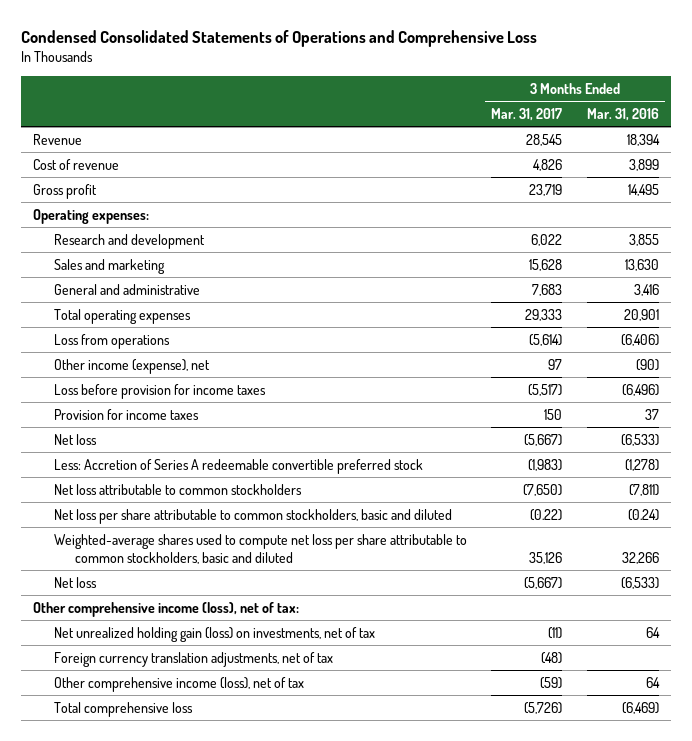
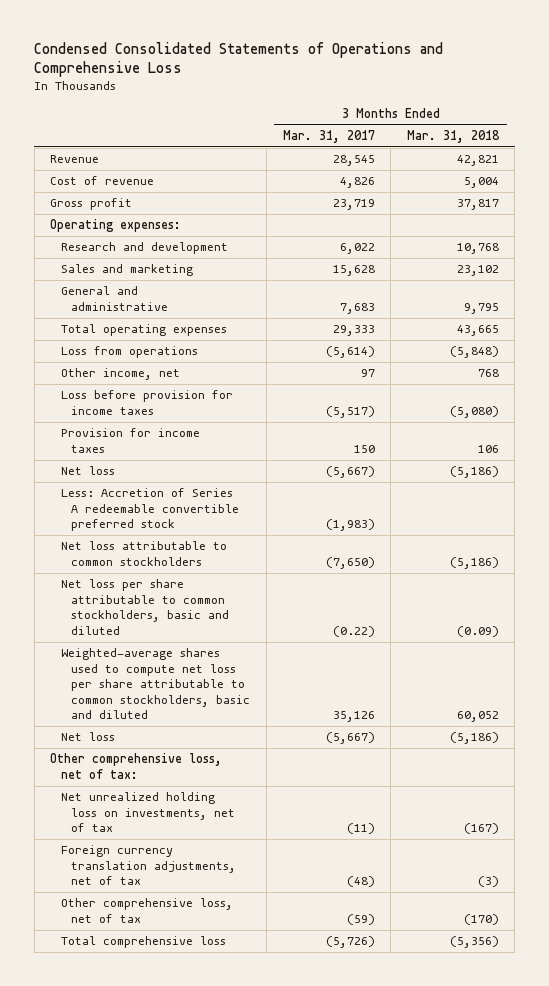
- | 3 Months Ended Mar. 31, 2017 | 3 Months Ended Mar. 31, 2016
+ | 3 Months Ended Mar. 31, 2017 | 3 Months Ended Mar. 31, 2018
- Other income (expense), net | 97 | (90)
+ Other income, net | 97 | 768
- Other comprehensive income (loss), net of tax:
- Net unrealized holding gain (loss) on investments, net of tax | (11) | 64
+ Other comprehensive loss, net of tax:
+ Net unrealized holding loss on investments, net of tax | (11) | (167)
- Other comprehensive income (loss), net of tax | (59) | 64
+ Other comprehensive loss, net of tax | (59) | (170)

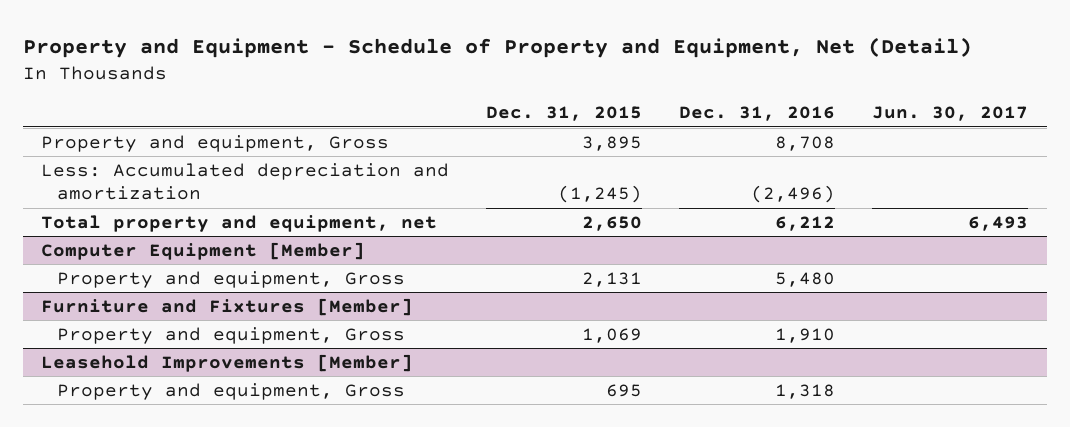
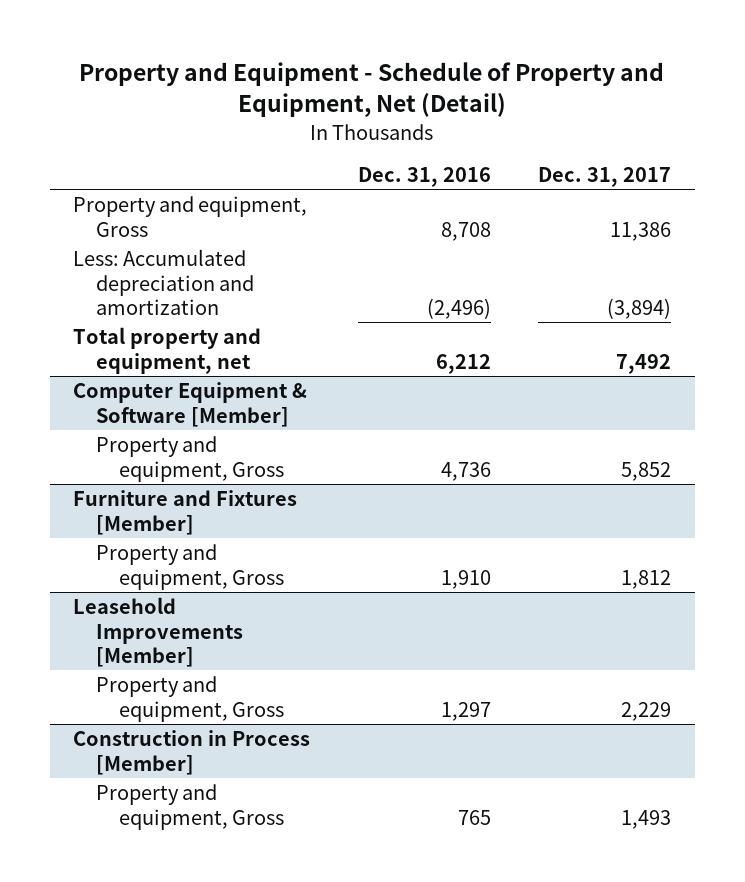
- | Dec. 31, 2015 | Dec. 31, 2016 | Jun. 30, 2017
+ | Dec. 31, 2016 | Dec. 31, 2017
- Computer Equipment [Member]
- Property and equipment, Gross | 2,131 | 5,480 |
+ Computer Equipment & Software [Member]
+ Property and equipment, Gross | 4,736 | 5,852
@ Leasehold Improvements [Member]
- Property and equipment, Gross | 695 | 1,318 |
+ Property and equipment, Gross | 1,297 | 2,229
+ Construction in Process [Member]
+ Property and equipment, Gross | 765 | 1,493

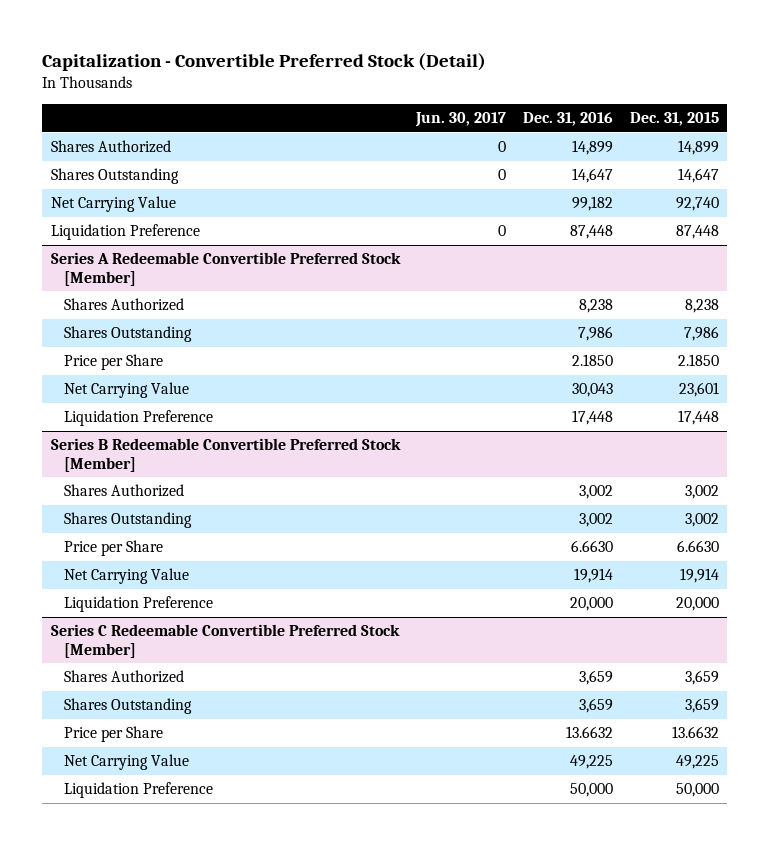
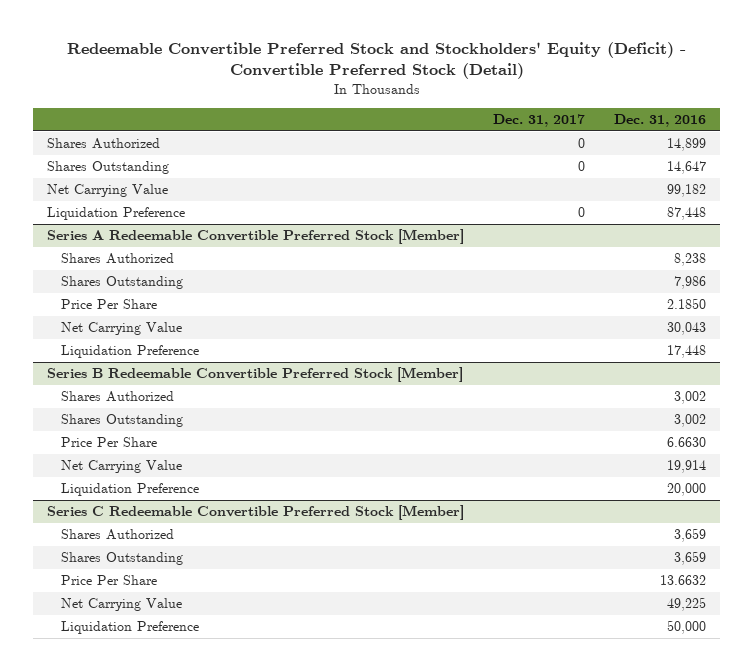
- Capitalization - Convertible Preferred Stock (Detail)
+ Redeemable Convertible Preferred Stock and Stockholders' Equity (Deficit) - Convertible Preferred Stock (Detail)
- | Jun. 30, 2017 | Dec. 31, 2016 | Dec. 31, 2015
+ | Dec. 31, 2017 | Dec. 31, 2016
@ Series A Redeemable Convertible Preferred Stock [Member]
- Price per Share | | 2.1850 | 2.1850
+ Price Per Share | | 2.1850
@ Series B Redeemable Convertible Preferred Stock [Member]
- Price per Share | | 6.6630 | 6.6630
+ Price Per Share | | 6.6630
@ Series C Redeemable Convertible Preferred Stock [Member]
- Price per Share | | 13.6632 | 13.6632
+ Price Per Share | | 13.6632

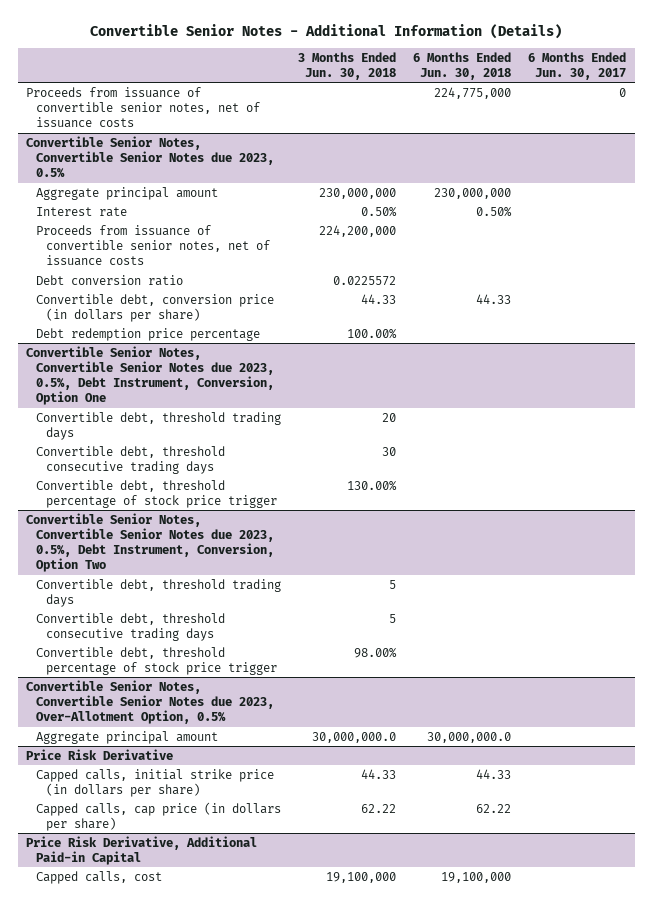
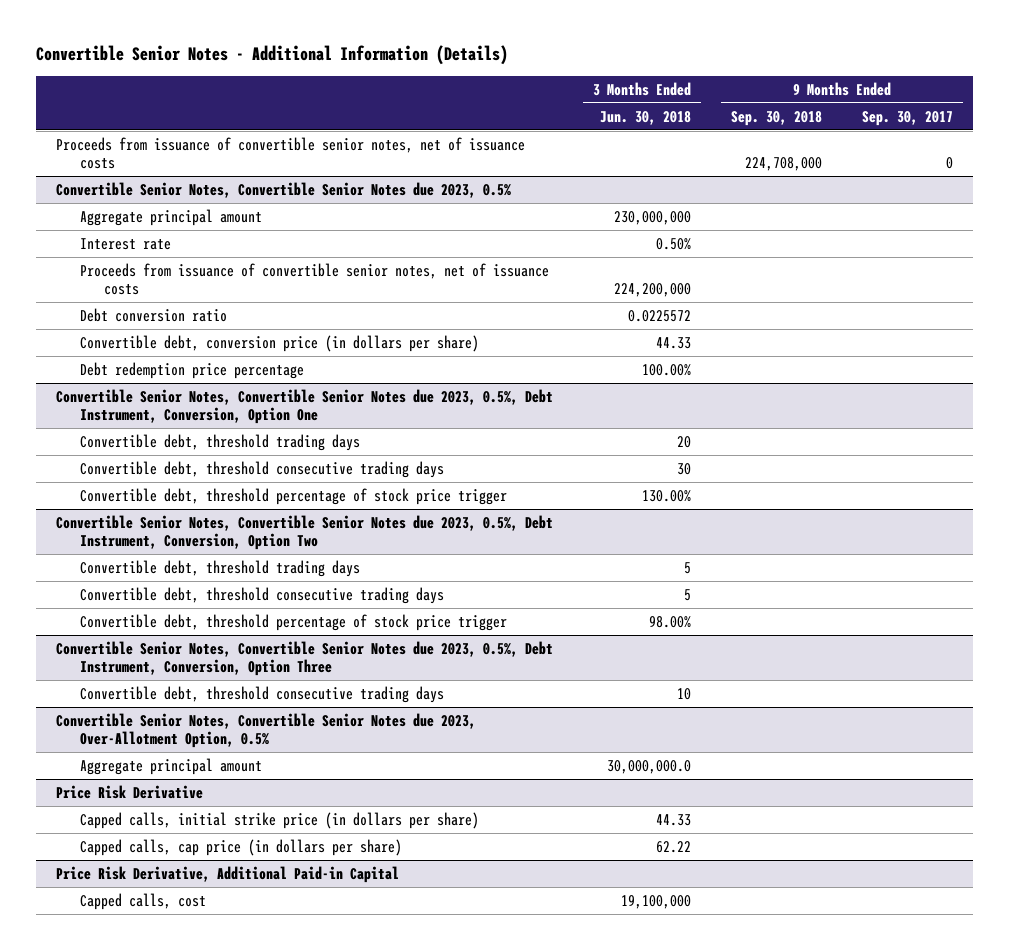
- | 3 Months Ended Jun. 30, 2018 | 6 Months Ended Jun. 30, 2018 | 6 Months Ended Jun. 30, 2017
+ | 3 Months Ended Jun. 30, 2018 | 9 Months Ended Sep. 30, 2018 | 9 Months Ended Sep. 30, 2017
+ Convertible Senior Notes, Convertible Senior Notes due 2023, 0.5%, Debt Instrument, Conversion, Option Three
+ Convertible debt, threshold consecutive trading days | 10 | |

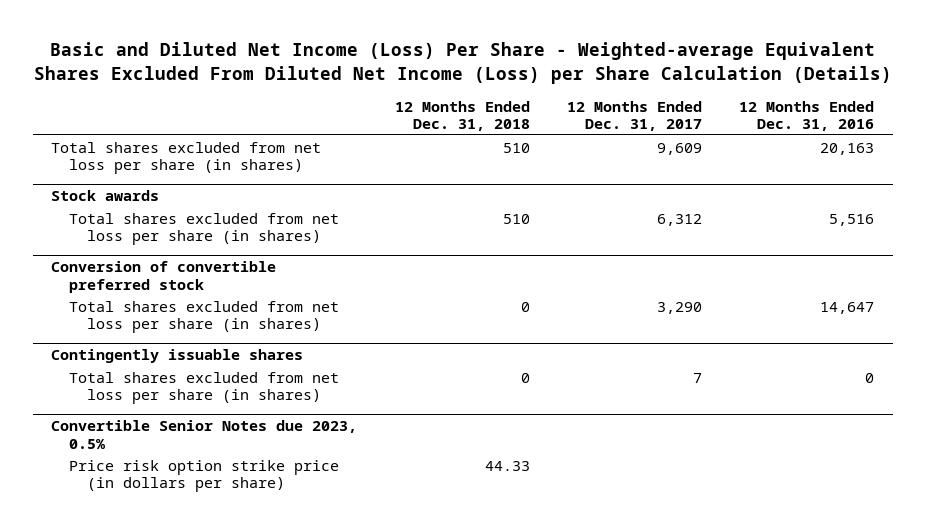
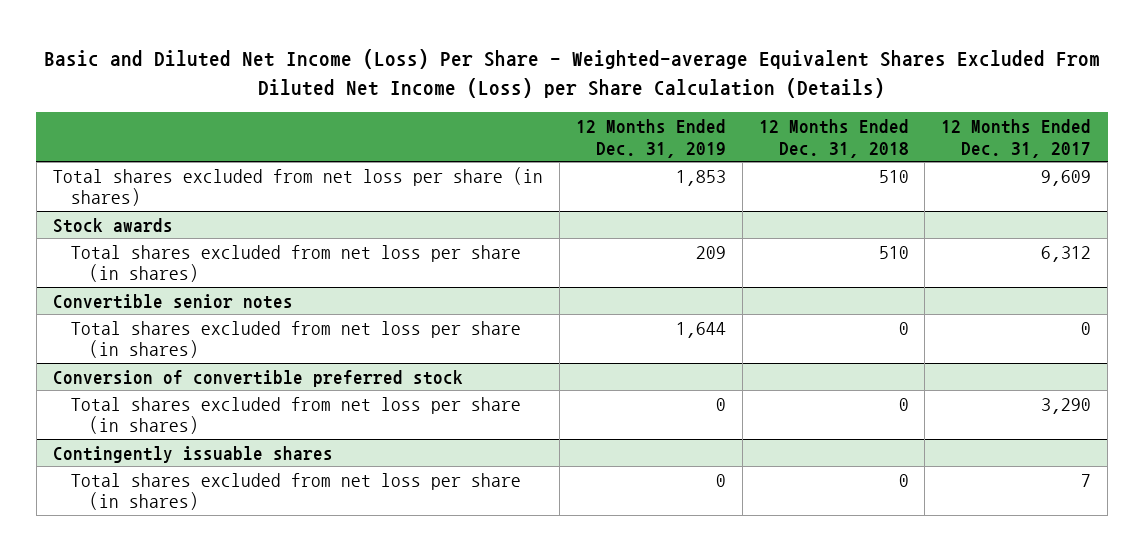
- | 12 Months Ended Dec. 31, 2018 | 12 Months Ended Dec. 31, 2017 | 12 Months Ended Dec. 31, 2016
+ | 12 Months Ended Dec. 31, 2019 | 12 Months Ended Dec. 31, 2018 | 12 Months Ended Dec. 31, 2017
+ Convertible senior notes
+ Total shares excluded from net loss per share (in shares) | 1,644 | 0 | 0
- Convertible Senior Notes due 2023, 0.5%
- Price risk option strike price (in dollars per share) | 44.33 | |

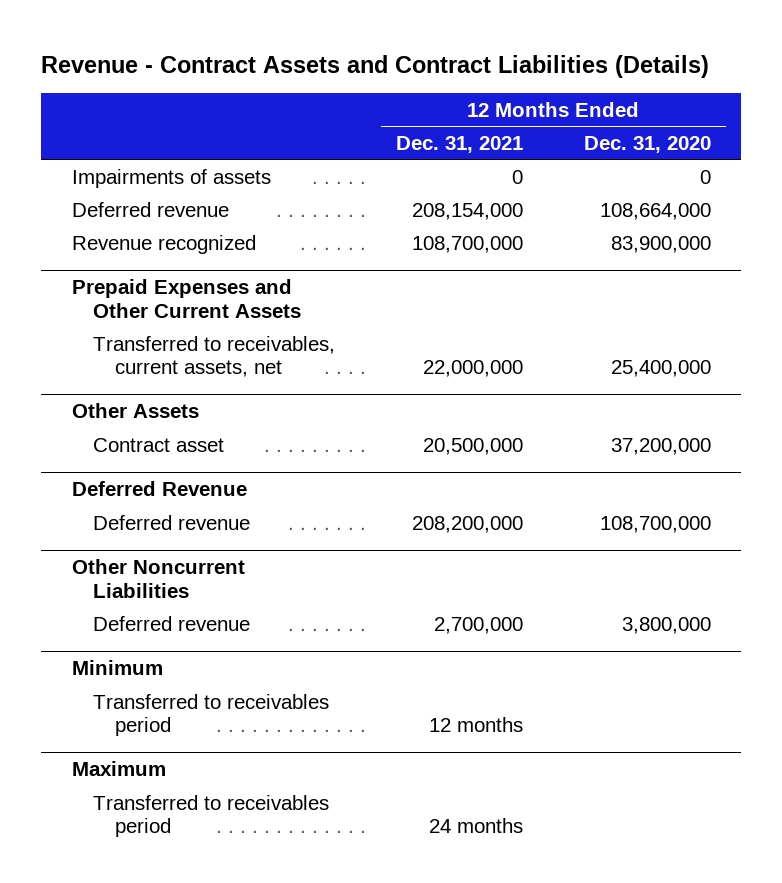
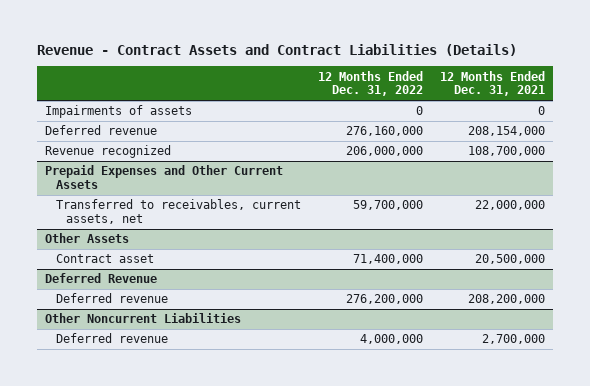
- | 12 Months Ended Dec. 31, 2021 | 12 Months Ended Dec. 31, 2020
+ | 12 Months Ended Dec. 31, 2022 | 12 Months Ended Dec. 31, 2021
- Minimum
- Transferred to receivables period | 12 months |
- Maximum
- Transferred to receivables period | 24 months |

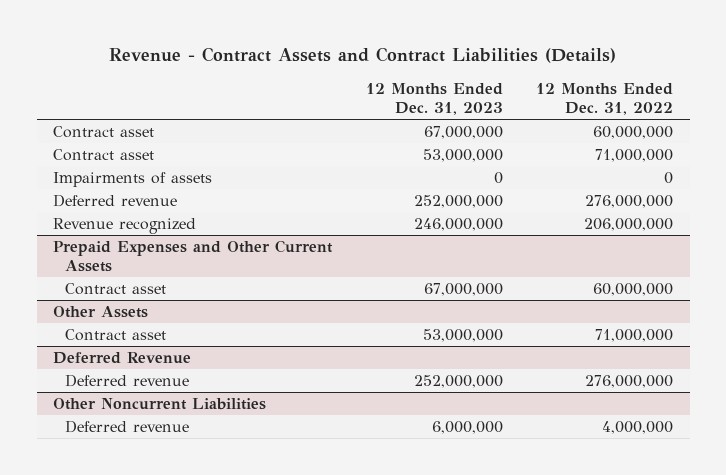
- | 12 Months Ended Dec. 31, 2022 | 12 Months Ended Dec. 31, 2021
+ | 12 Months Ended Dec. 31, 2023 | 12 Months Ended Dec. 31, 2022
+ Contract asset | 67,000,000 | 60,000,000
+ Contract asset | 53,000,000 | 71,000,000
- Deferred revenue | 276,160,000 | 208,154,000
+ Deferred revenue | 252,000,000 | 276,000,000
@ Prepaid Expenses and Other Current Assets
- Transferred to receivables, current assets, net | 59,700,000 | 22,000,000
+ Contract asset | 67,000,000 | 60,000,000
@ Other Assets
- Contract asset | 71,400,000 | 20,500,000
+ Contract asset | 53,000,000 | 71,000,000
@ Deferred Revenue
- Deferred revenue | 276,200,000 | 208,200,000
+ Deferred revenue | 252,000,000 | 276,000,000

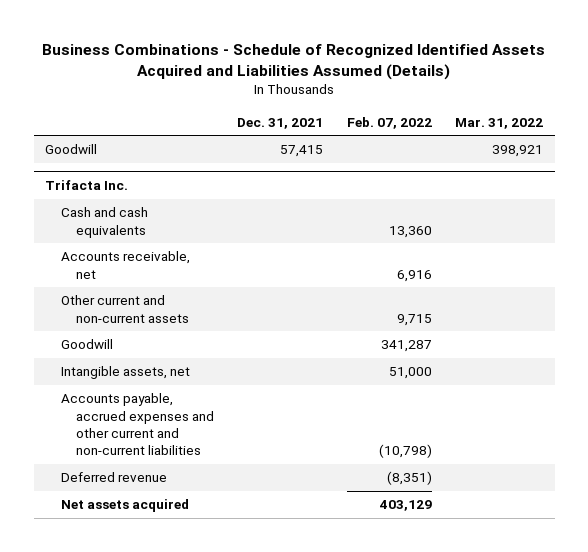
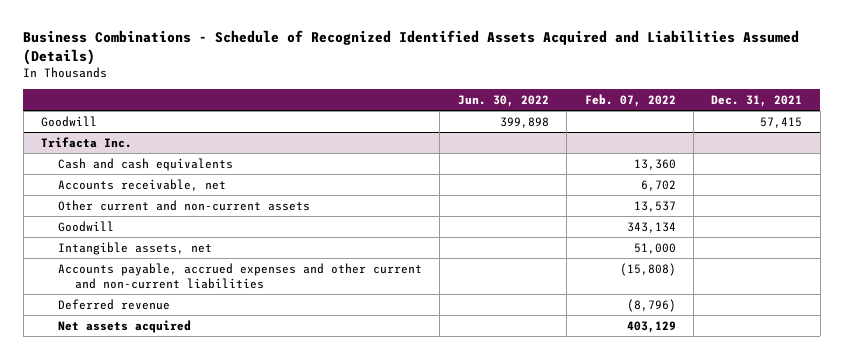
- | Dec. 31, 2021 | Feb. 07, 2022 | Mar. 31, 2022
+ | Jun. 30, 2022 | Feb. 07, 2022 | Dec. 31, 2021
@ Trifacta Inc.
- Accounts receivable, net | | 6,916 |
- Other current and non-current assets | | 9,715 |
- Goodwill | | 341,287 |
+ Accounts receivable, net | | 6,702 |
+ Other current and non-current assets | | 13,537 |
+ Goodwill | | 343,134 |
- Accounts payable, accrued expenses and other current and non-current liabilities | | (10,798) |
- Deferred revenue | | (8,351) |
+ Accounts payable, accrued expenses and other current and non-current liabilities | | (15,808) |
+ Deferred revenue | | (8,796) |

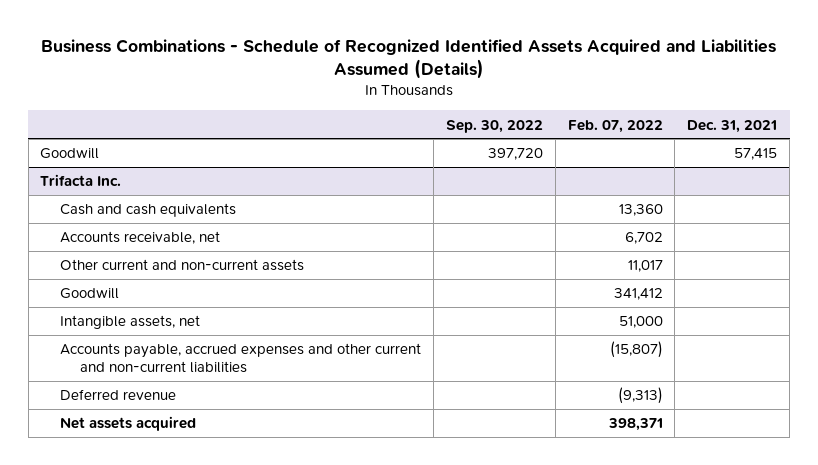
- | Jun. 30, 2022 | Feb. 07, 2022 | Dec. 31, 2021
+ | Sep. 30, 2022 | Feb. 07, 2022 | Dec. 31, 2021
@ Trifacta Inc.
- Other current and non-current assets | | 13,537 |
- Goodwill | | 343,134 |
+ Other current and non-current assets | | 11,017 |
+ Goodwill | | 341,412 |
- Accounts payable, accrued expenses and other current and non-current liabilities | | (15,808) |
- Deferred revenue | | (8,796) |
- Net assets acquired | | 403,129 |
+ Accounts payable, accrued expenses and other current and non-current liabilities | | (15,807) |
+ Deferred revenue | | (9,313) |
+ Net assets acquired | | 398,371 |

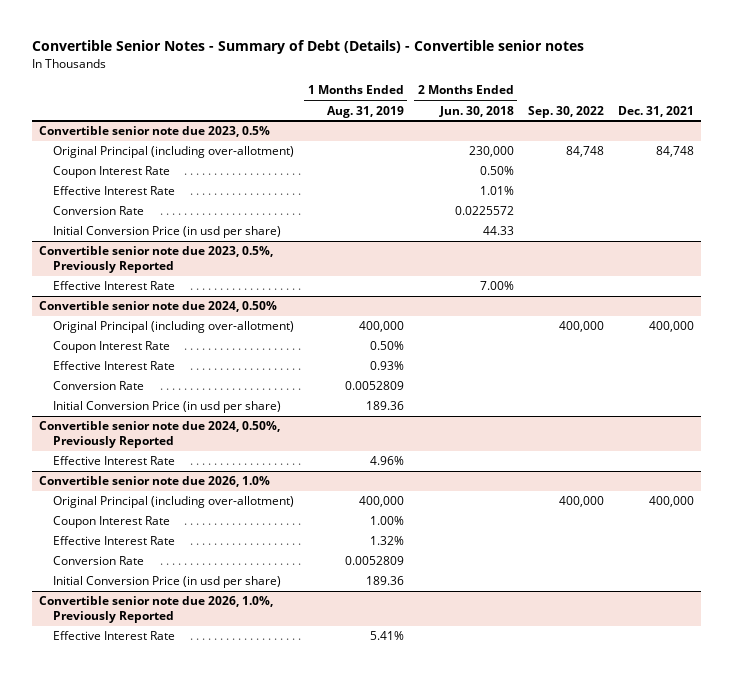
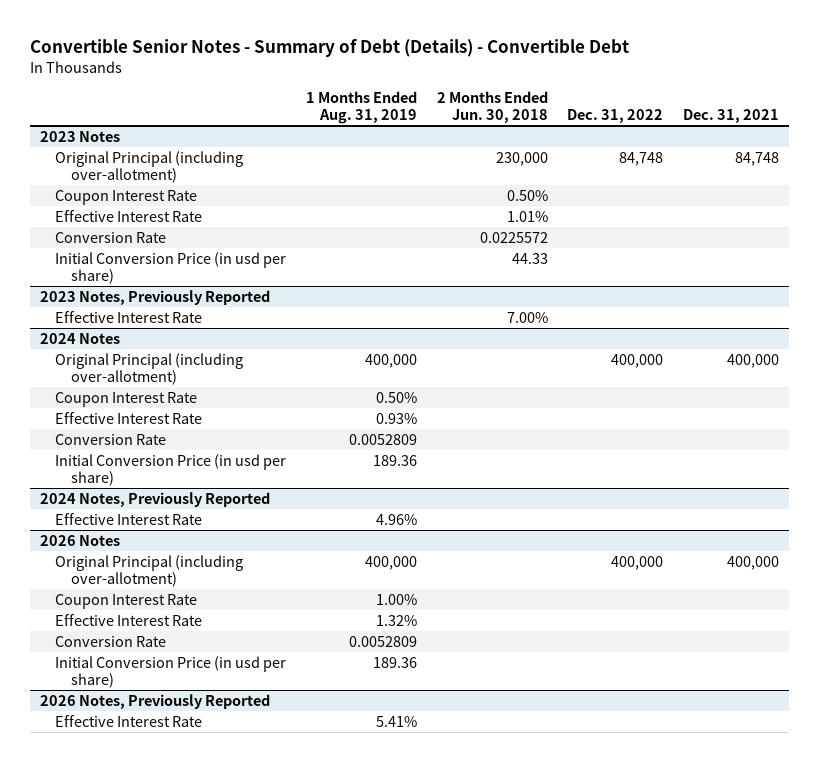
- Convertible Senior Notes - Summary of Debt (Details) - Convertible senior notes
+ Convertible Senior Notes - Summary of Debt (Details) - Convertible Debt
- | 1 Months Ended Aug. 31, 2019 | 2 Months Ended Jun. 30, 2018 | Sep. 30, 2022 | Dec. 31, 2021
+ | 1 Months Ended Aug. 31, 2019 | 2 Months Ended Jun. 30, 2018 | Dec. 31, 2022 | Dec. 31, 2021
- Convertible senior note due 2023, 0.5%
+ 2023 Notes
- Convertible senior note due 2023, 0.5%, Previously Reported
+ 2023 Notes, Previously Reported
- Convertible senior note due 2024, 0.50%
+ 2024 Notes
- Convertible senior note due 2024, 0.50%, Previously Reported
+ 2024 Notes, Previously Reported
- Convertible senior note due 2026, 1.0%
+ 2026 Notes
- Convertible senior note due 2026, 1.0%, Previously Reported
+ 2026 Notes, Previously Reported

